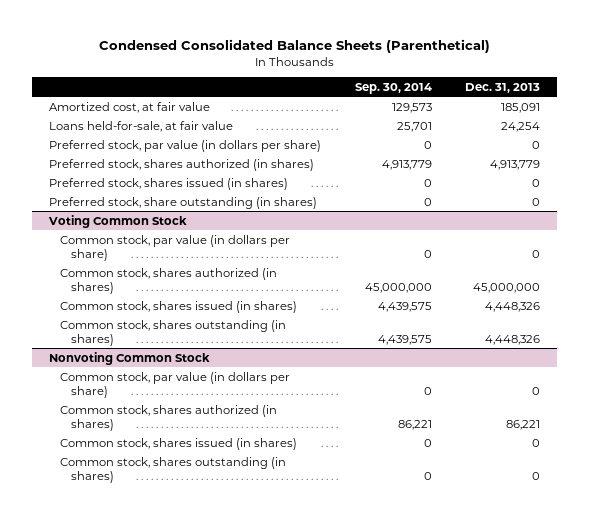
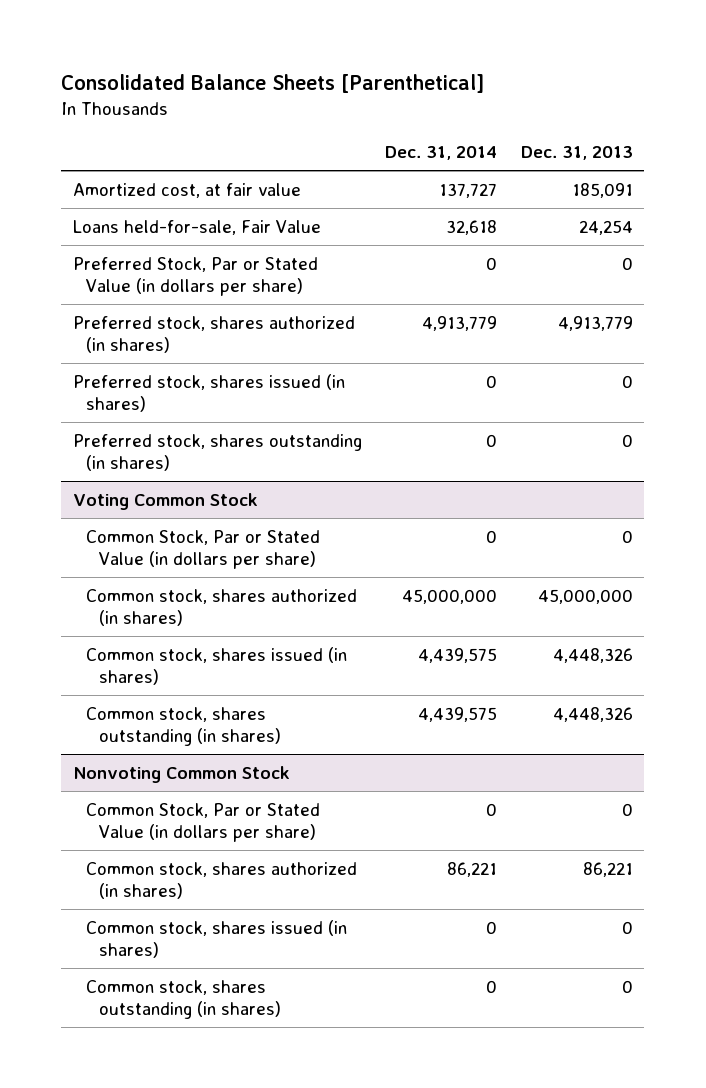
- Condensed Consolidated Balance Sheets (Parenthetical)
+ Consolidated Balance Sheets [Parenthetical]
- | Sep. 30, 2014 | Dec. 31, 2013
+ | Dec. 31, 2014 | Dec. 31, 2013
- Loans held-for-sale, at fair value | 25,701 | 24,254
- Preferred stock, par value (in dollars per share) | 0 | 0
+ Loans held-for-sale, Fair Value | 32,618 | 24,254
+ Preferred Stock, Par or Stated Value (in dollars per share) | 0 | 0
- Preferred stock, share outstanding (in shares) | 0 | 0
+ Preferred stock, shares outstanding (in shares) | 0 | 0
@ Voting Common Stock
- Common stock, par value (in dollars per share) | 0 | 0
+ Common Stock, Par or Stated Value (in dollars per share) | 0 | 0
@ Nonvoting Common Stock
- Common stock, par value (in dollars per share) | 0 | 0
+ Common Stock, Par or Stated Value (in dollars per share) | 0 | 0

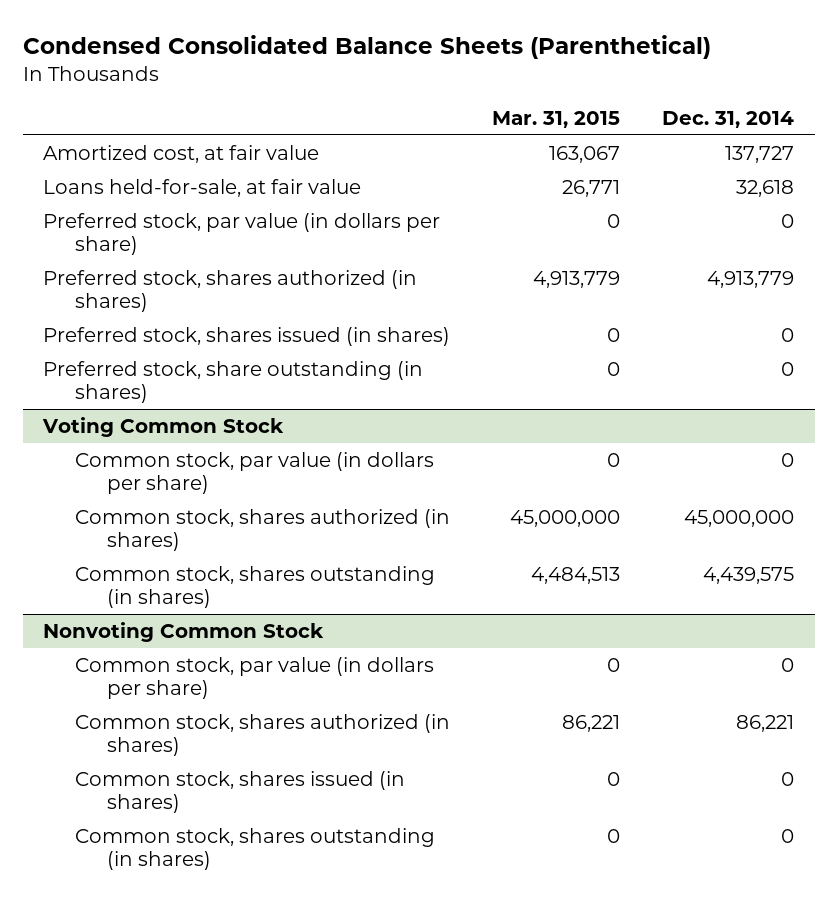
- Consolidated Balance Sheets [Parenthetical]
+ Condensed Consolidated Balance Sheets (Parenthetical)
- | Dec. 31, 2014 | Dec. 31, 2013
+ | Mar. 31, 2015 | Dec. 31, 2014
- Loans held-for-sale, Fair Value | 32,618 | 24,254
- Preferred Stock, Par or Stated Value (in dollars per share) | 0 | 0
+ Loans held-for-sale, at fair value | 26,771 | 32,618
+ Preferred stock, par value (in dollars per share) | 0 | 0
- Preferred stock, shares outstanding (in shares) | 0 | 0
+ Preferred stock, share outstanding (in shares) | 0 | 0
@ Voting Common Stock
- Common Stock, Par or Stated Value (in dollars per share) | 0 | 0
+ Common stock, par value (in dollars per share) | 0 | 0
- Common stock, shares issued (in shares) | 4,439,575 | 4,448,326
@ Nonvoting Common Stock
- Common Stock, Par or Stated Value (in dollars per share) | 0 | 0
+ Common stock, par value (in dollars per share) | 0 | 0

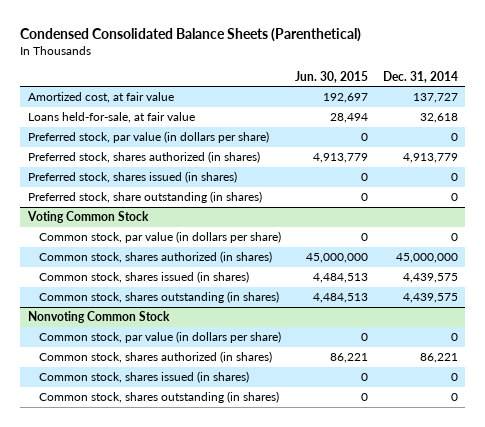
- | Mar. 31, 2015 | Dec. 31, 2014
+ | Jun. 30, 2015 | Dec. 31, 2014
@ Voting Common Stock
+ Common stock, shares issued (in shares) | 4,484,513 | 4,439,575

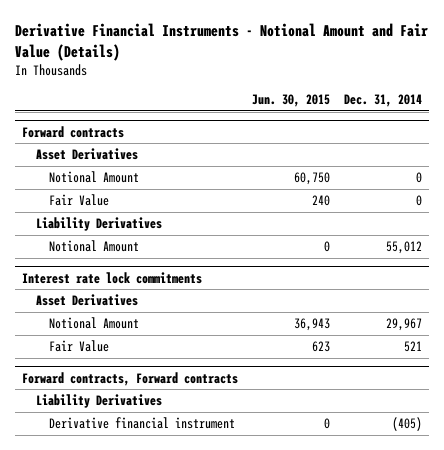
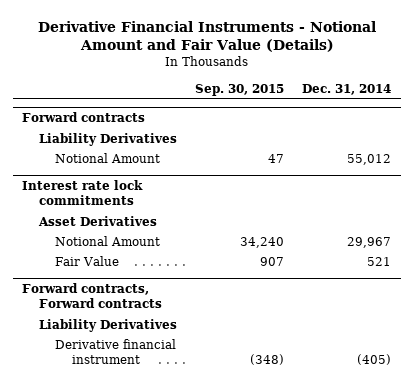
- | Jun. 30, 2015 | Dec. 31, 2014
+ | Sep. 30, 2015 | Dec. 31, 2014
@ Forward contracts
- Asset Derivatives
- Notional Amount | 60,750 | 0
- Fair Value | 240 | 0

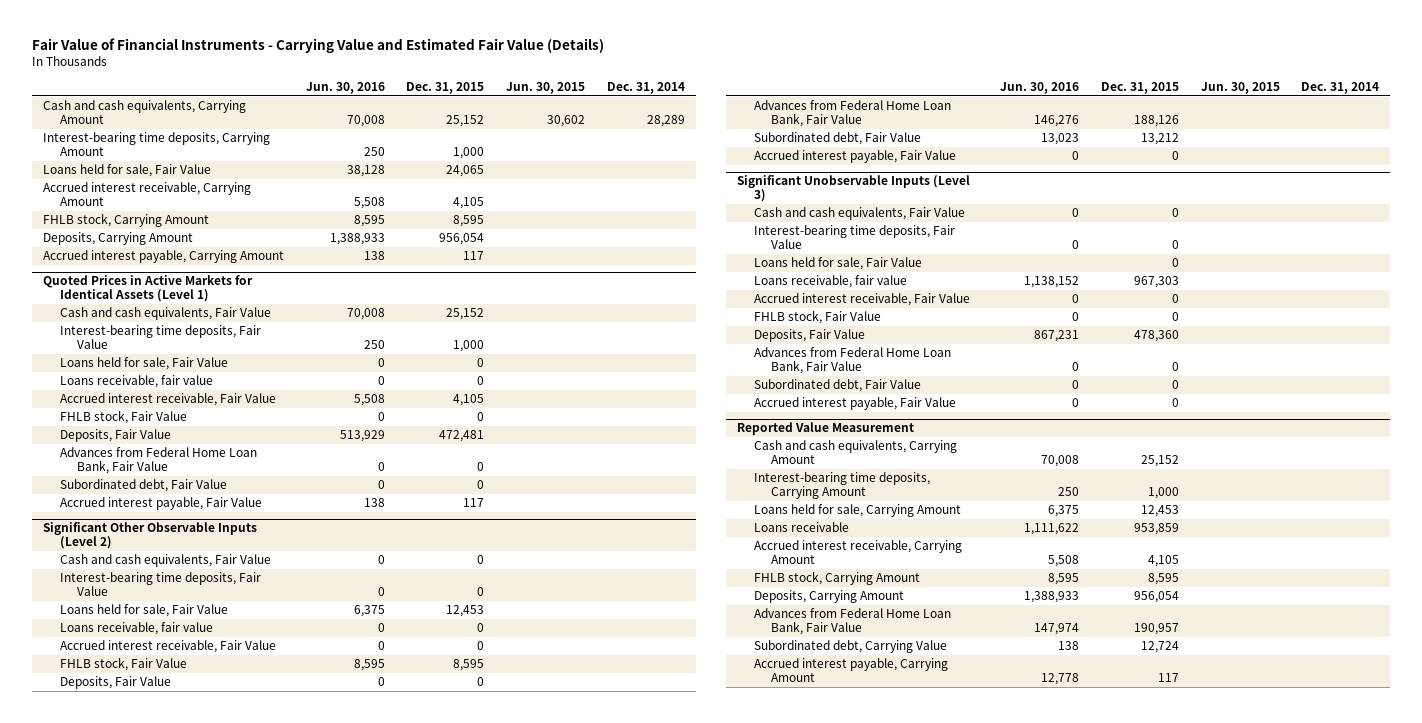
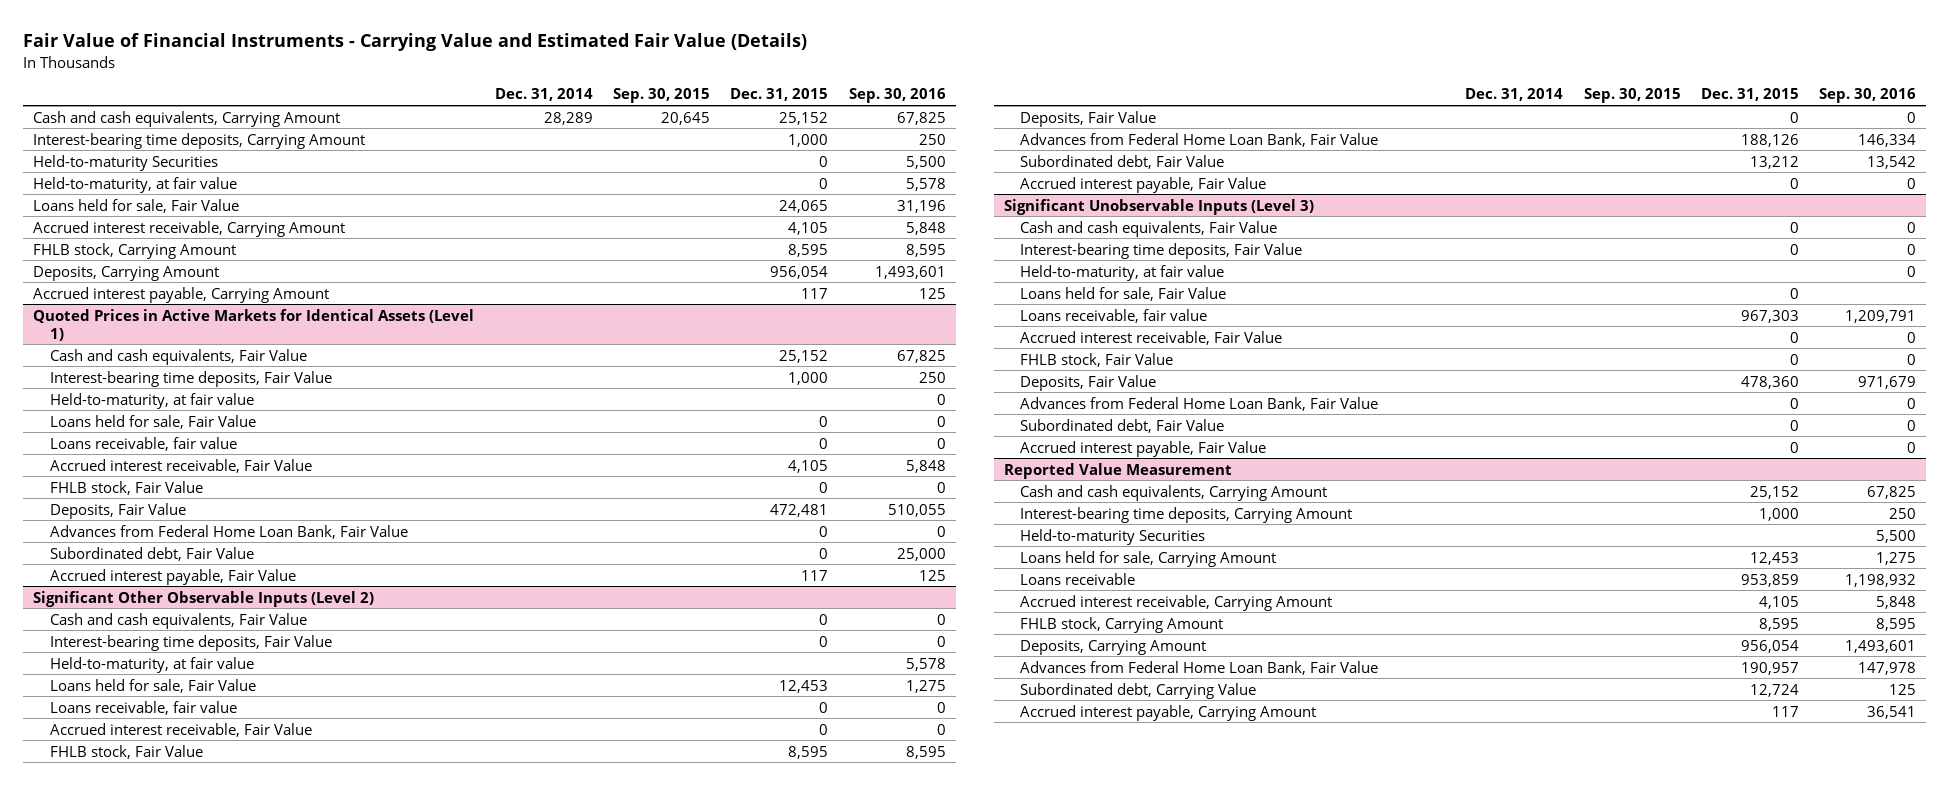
- | Jun. 30, 2016 | Dec. 31, 2015 | Jun. 30, 2015 | Dec. 31, 2014
+ | Dec. 31, 2014 | Sep. 30, 2015 | Dec. 31, 2015 | Sep. 30, 2016
+ Held-to-maturity Securities | | | 0 | 5,500
+ Held-to-maturity, at fair value | | | 0 | 5,578
@ Quoted Prices in Active Markets for Identical Assets (Level 1)
+ Held-to-maturity, at fair value | | | | 0
@ Significant Other Observable Inputs (Level 2)
+ Held-to-maturity, at fair value | | | | 5,578
@ Significant Unobservable Inputs (Level 3)
+ Held-to-maturity, at fair value | | | | 0
@ Reported Value Measurement
+ Held-to-maturity Securities | | | | 5,500

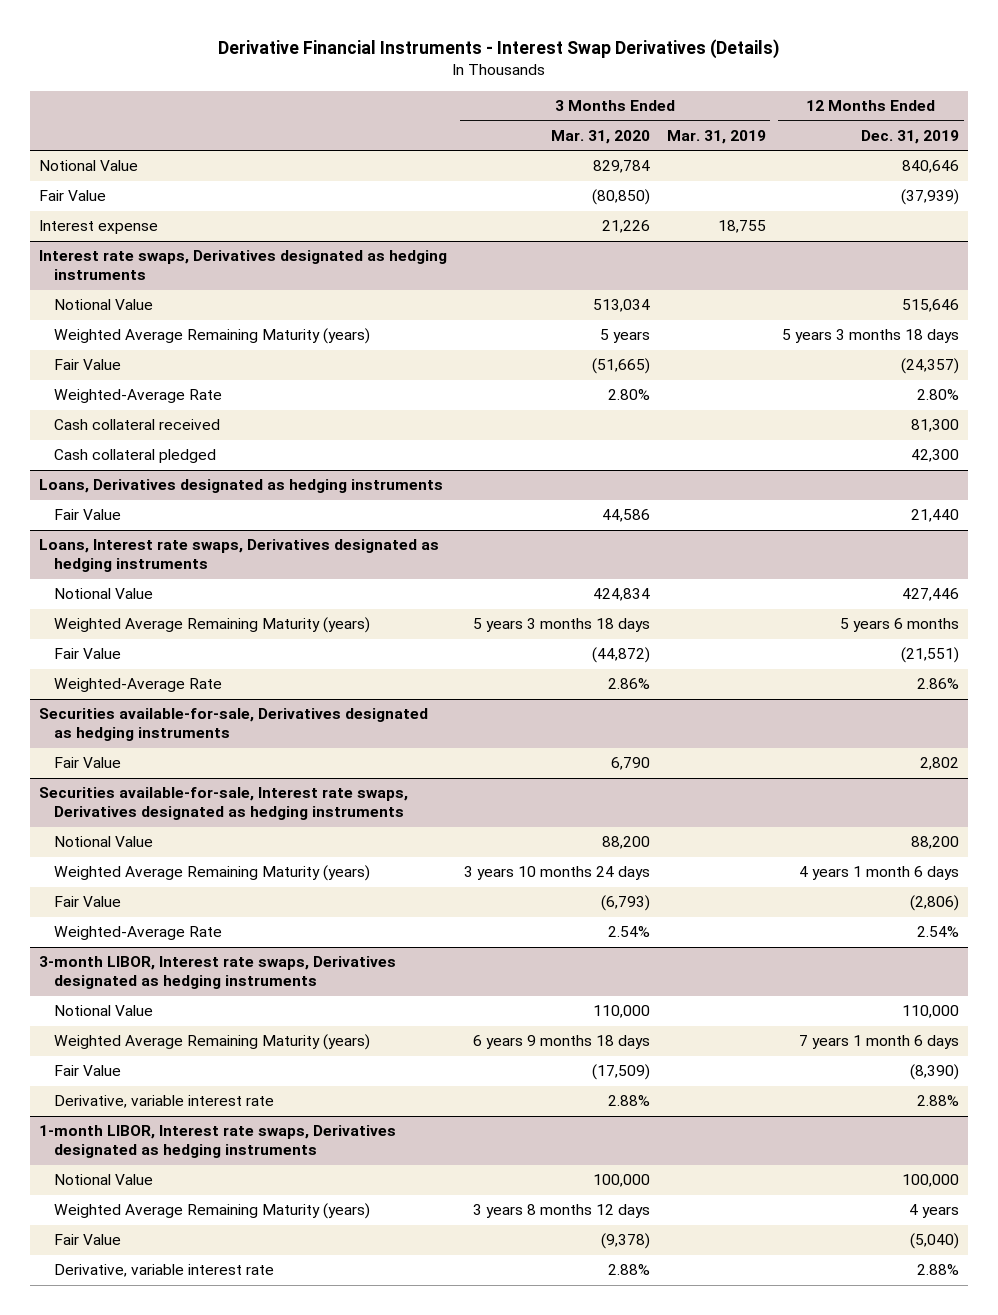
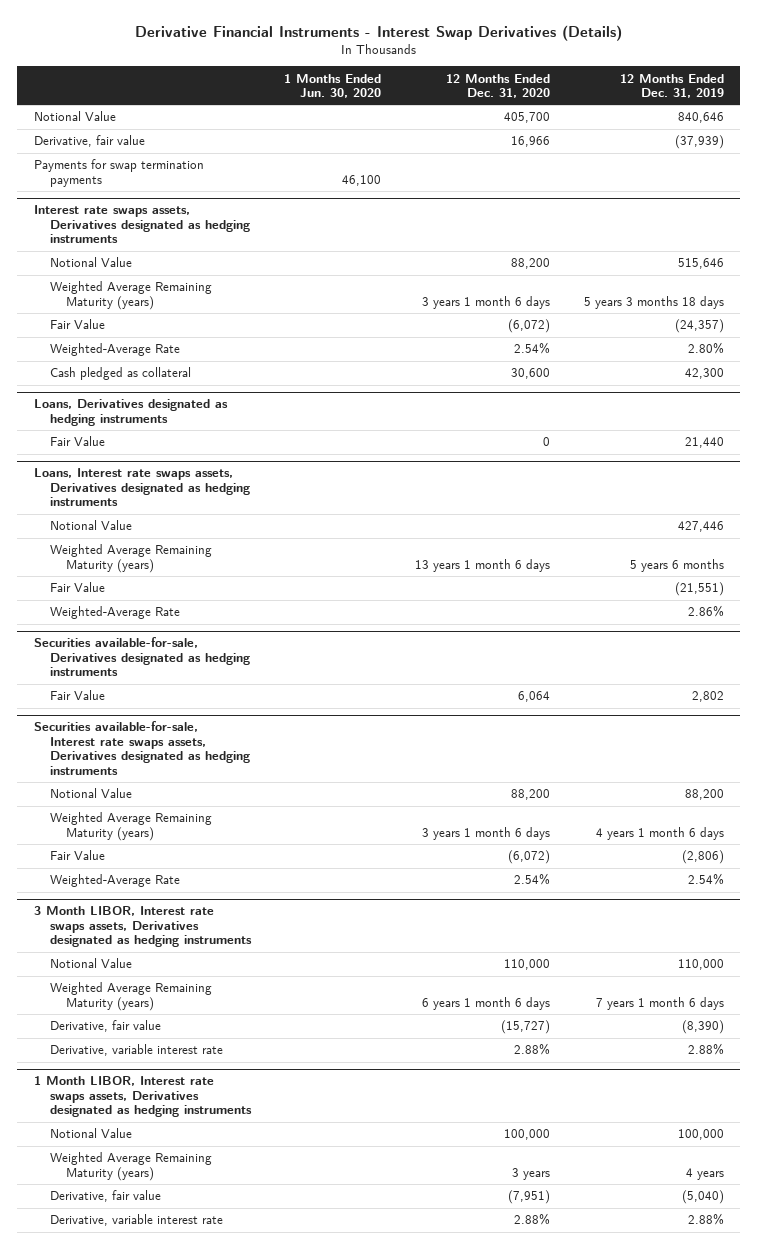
- | 3 Months Ended Mar. 31, 2020 | 3 Months Ended Mar. 31, 2019 | 12 Months Ended Dec. 31, 2019
+ | 1 Months Ended Jun. 30, 2020 | 12 Months Ended Dec. 31, 2020 | 12 Months Ended Dec. 31, 2019
- Fair Value | (80,850) | | (37,939)
- Interest expense | 21,226 | 18,755 |
- Interest rate swaps, Derivatives designated as hedging instruments
+ Derivative, fair value | | 16,966 | (37,939)
+ Payments for swap termination payments | 46,100 | |
+ Interest rate swaps assets, Derivatives designated as hedging instruments
- Cash collateral received | | | 81,300
- Cash collateral pledged | | | 42,300
+ Cash pledged as collateral | | 30,600 | 42,300
- Loans, Interest rate swaps, Derivatives designated as hedging instruments
+ Loans, Interest rate swaps assets, Derivatives designated as hedging instruments
- Securities available-for-sale, Interest rate swaps, Derivatives designated as hedging instruments
+ Securities available-for-sale, Interest rate swaps assets, Derivatives designated as hedging instruments
- 3-month LIBOR, Interest rate swaps, Derivatives designated as hedging instruments
+ 3 Month LIBOR, Interest rate swaps assets, Derivatives designated as hedging instruments
- Fair Value | (17,509) | | (8,390)
+ Derivative, fair value | | (15,727) | (8,390)
- 1-month LIBOR, Interest rate swaps, Derivatives designated as hedging instruments
+ 1 Month LIBOR, Interest rate swaps assets, Derivatives designated as hedging instruments
- Fair Value | (9,378) | | (5,040)
+ Derivative, fair value | | (7,951) | (5,040)

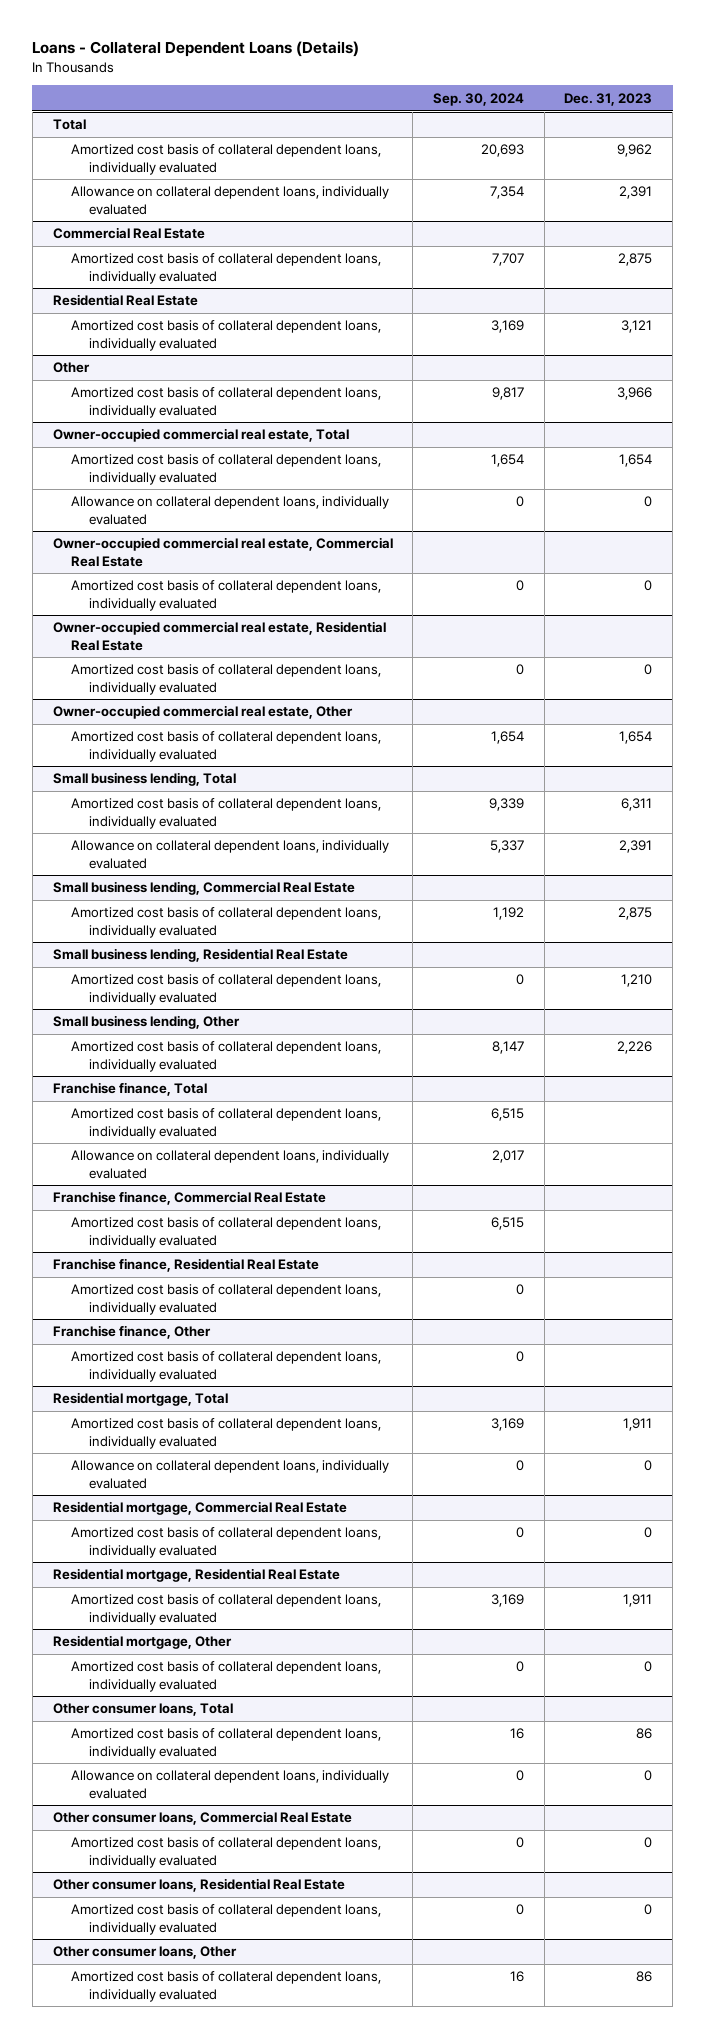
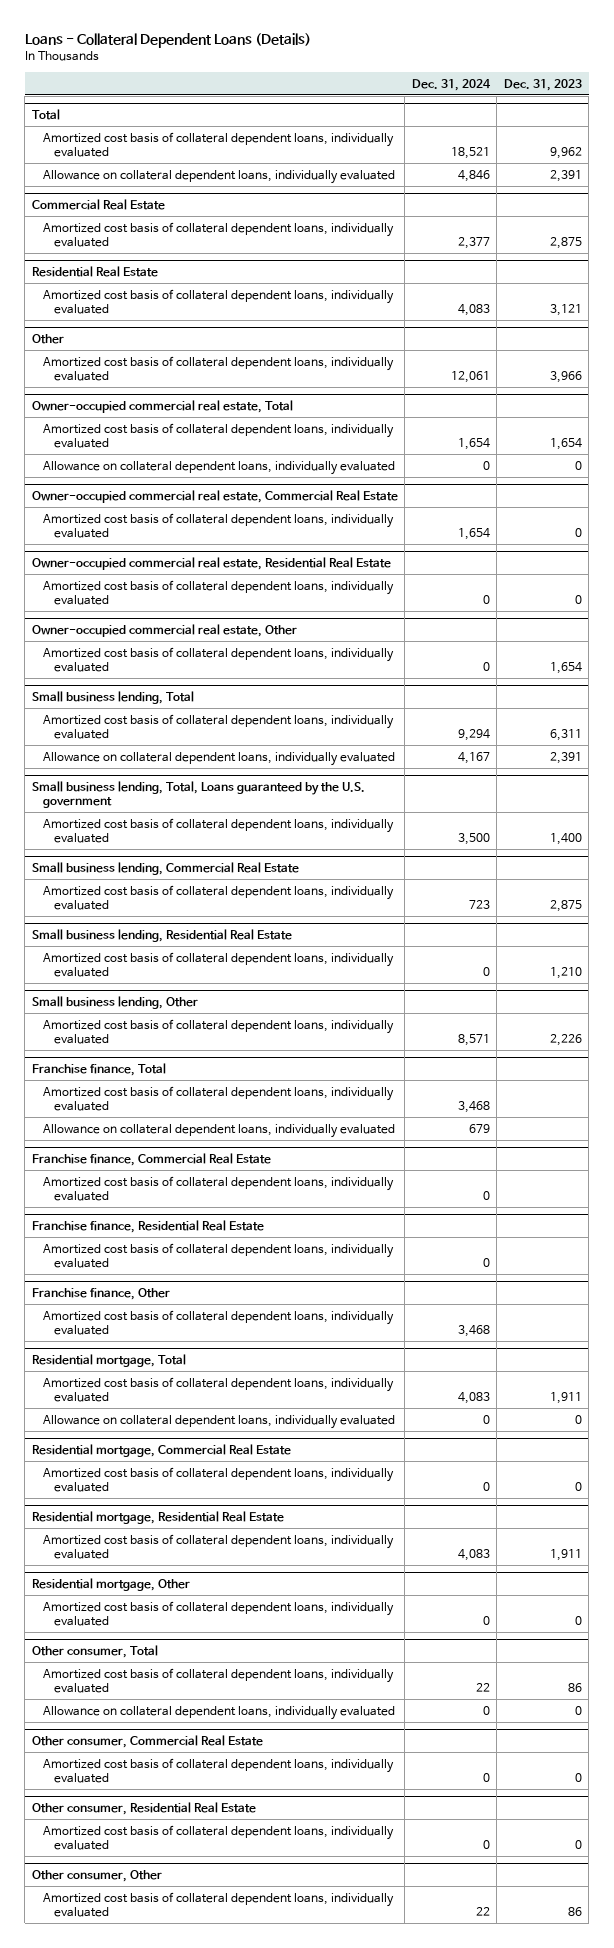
- | Sep. 30, 2024 | Dec. 31, 2023
+ | Dec. 31, 2024 | Dec. 31, 2023
+ Small business lending, Total, Loans guaranteed by the U.S. government
+ Amortized cost basis of collateral dependent loans, individually evaluated | 3,500 | 1,400
- Other consumer loans, Total
+ Other consumer, Total
- Other consumer loans, Commercial Real Estate
+ Other consumer, Commercial Real Estate
- Other consumer loans, Residential Real Estate
+ Other consumer, Residential Real Estate
- Other consumer loans, Other
+ Other consumer, Other

